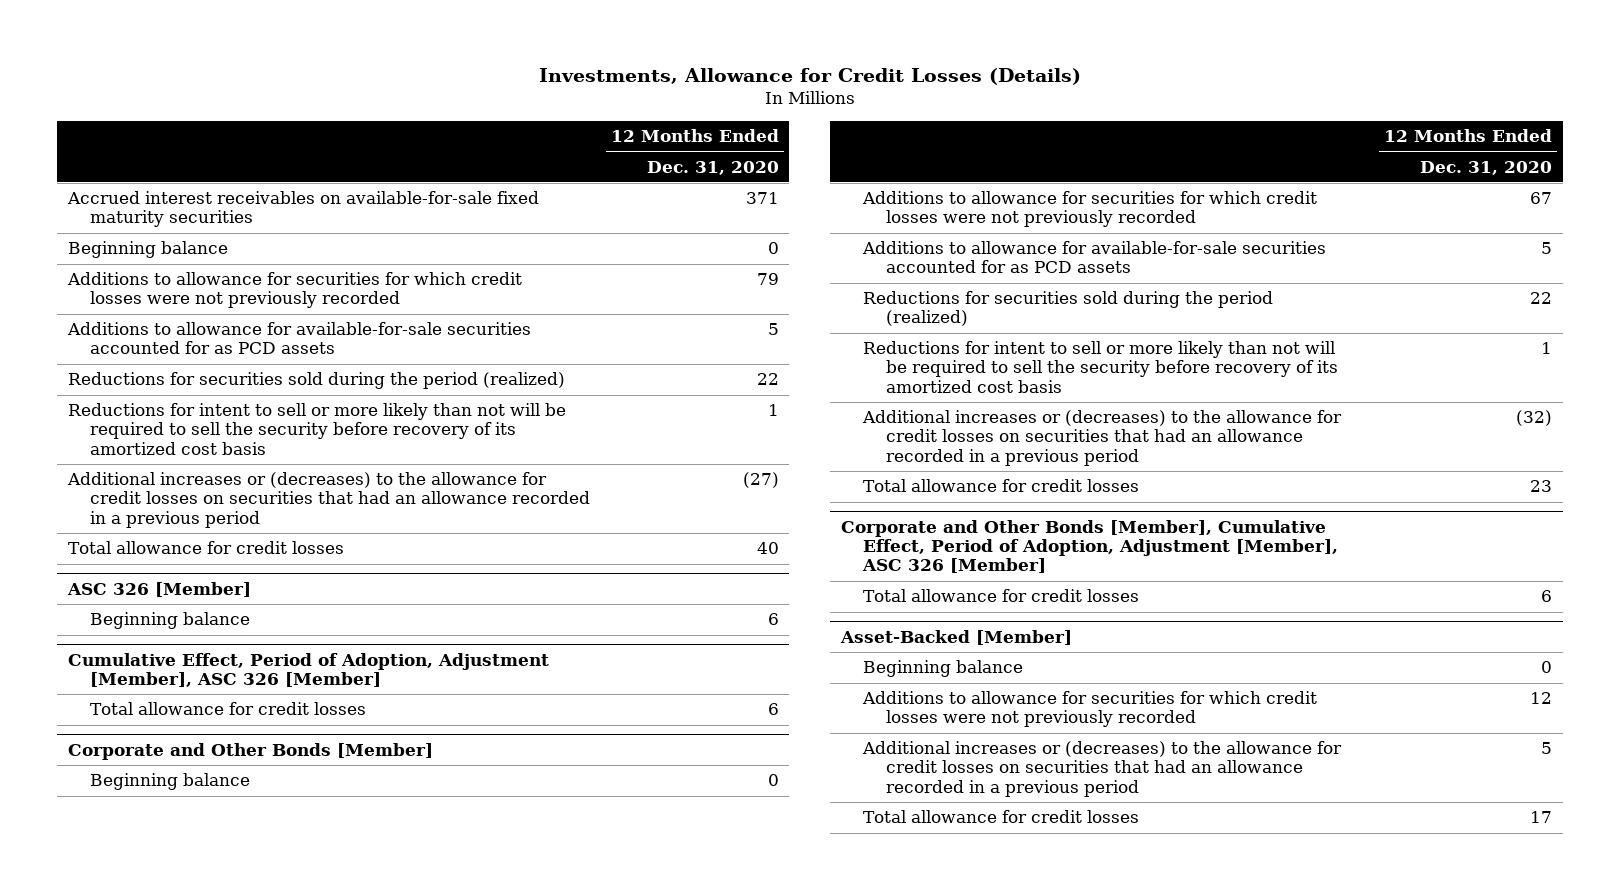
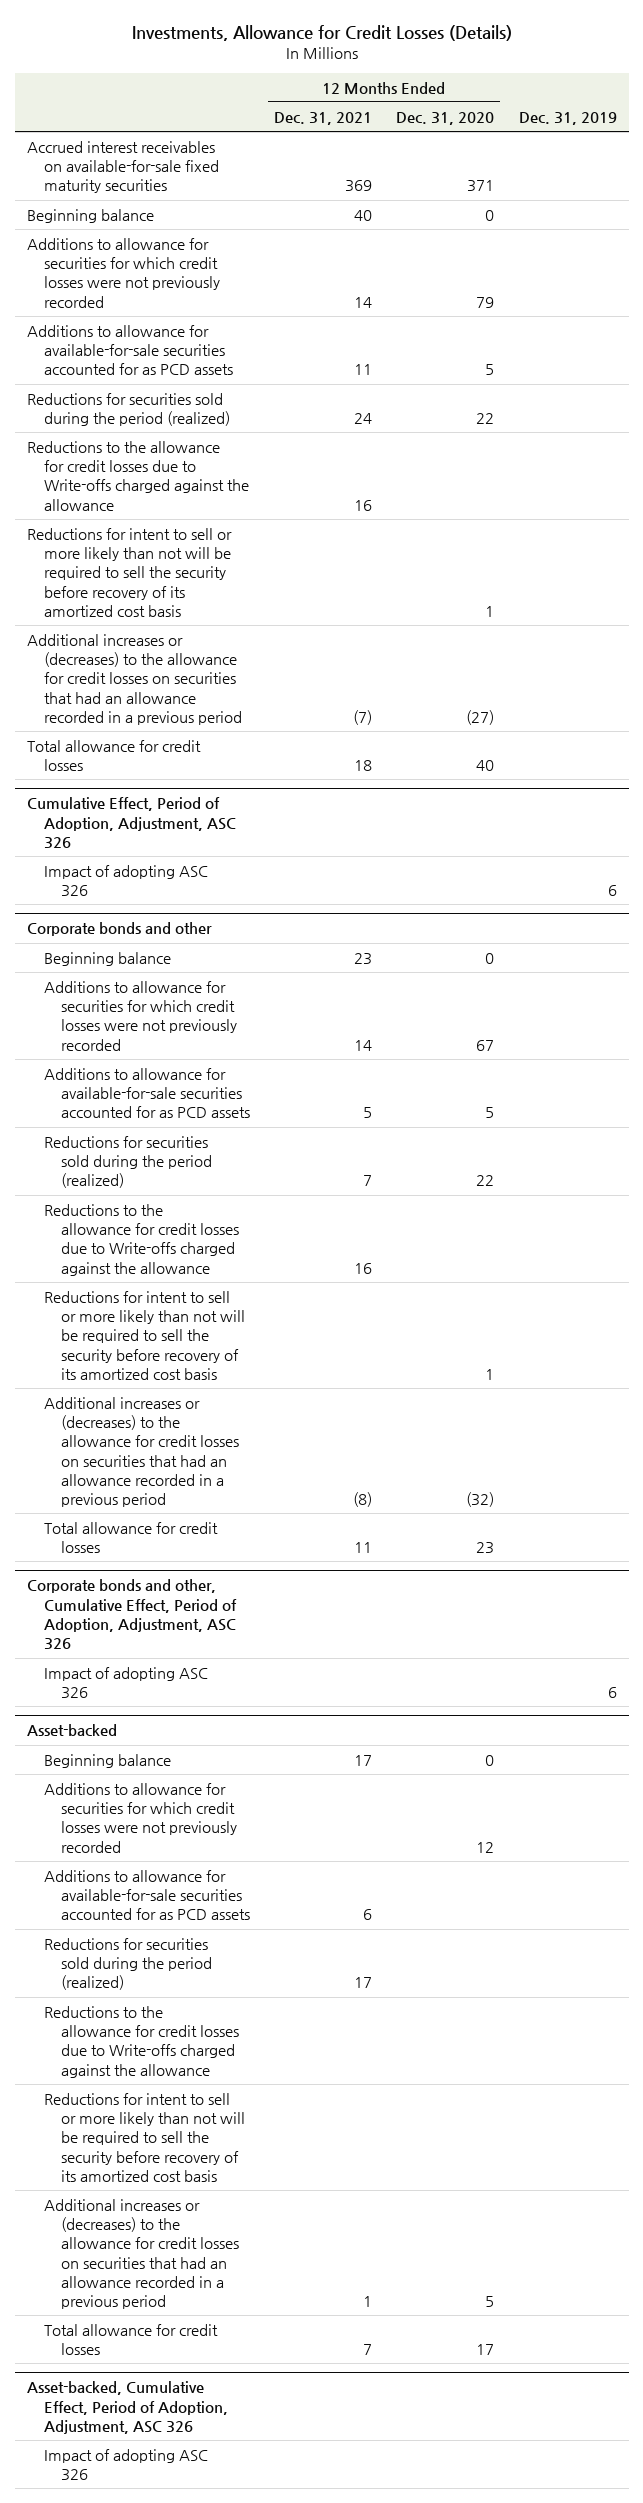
- | 12 Months Ended Dec. 31, 2020
+ | 12 Months Ended Dec. 31, 2021 | 12 Months Ended Dec. 31, 2020 | Dec. 31, 2019
+ Reductions to the allowance for credit losses due to Write-offs charged against the allowance | 16 | |
- ASC 326 [Member]
- Beginning balance | 6
- Cumulative Effect, Period of Adoption, Adjustment [Member], ASC 326 [Member]
- Total allowance for credit losses | 6
- Corporate and Other Bonds [Member]
+ Cumulative Effect, Period of Adoption, Adjustment, ASC 326
+ Impact of adopting ASC 326 | | | 6
+ Corporate bonds and other
+ Reductions to the allowance for credit losses due to Write-offs charged against the allowance | 16 | |
- Corporate and Other Bonds [Member], Cumulative Effect, Period of Adoption, Adjustment [Member], ASC 326 [Member]
- Total allowance for credit losses | 6
- Asset-Backed [Member]
+ Corporate bonds and other, Cumulative Effect, Period of Adoption, Adjustment, ASC 326
+ Impact of adopting ASC 326 | | | 6
+ Asset-backed
+ Additions to allowance for available-for-sale securities accounted for as PCD assets | 6 | |
+ Reductions for securities sold during the period (realized) | 17 | |
+ Reductions to the allowance for credit losses due to Write-offs charged against the allowance
+ Reductions for intent to sell or more likely than not will be required to sell the security before recovery of its amortized cost basis
+ Asset-backed, Cumulative Effect, Period of Adoption, Adjustment, ASC 326
+ Impact of adopting ASC 326

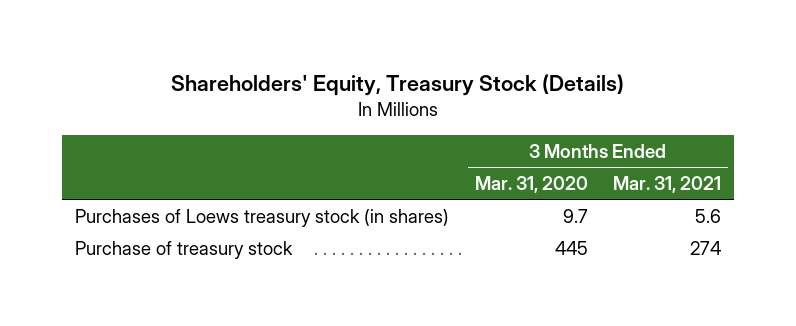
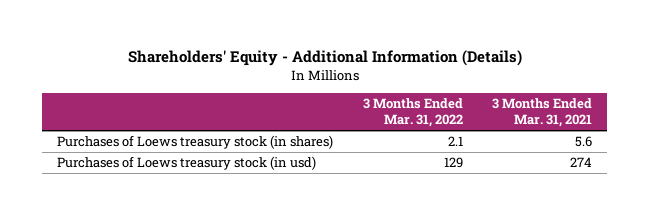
- Shareholders' Equity, Treasury Stock (Details)
+ Shareholders' Equity - Additional Information (Details)
- | 3 Months Ended Mar. 31, 2020 | 3 Months Ended Mar. 31, 2021
+ | 3 Months Ended Mar. 31, 2022 | 3 Months Ended Mar. 31, 2021
- Purchase of treasury stock | 445 | 274
+ Purchases of Loews treasury stock (in usd) | 129 | 274

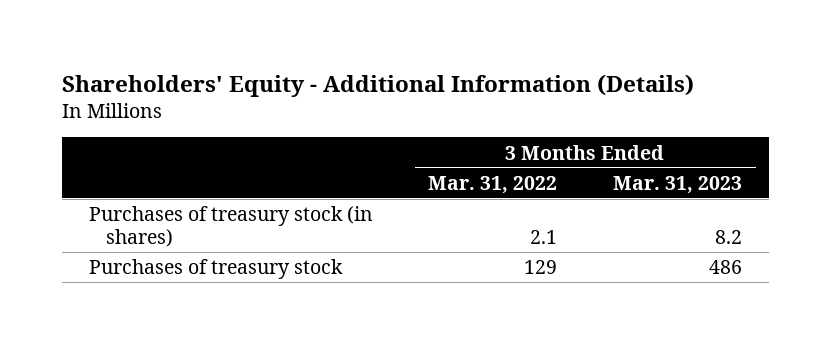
- | 3 Months Ended Mar. 31, 2022 | 3 Months Ended Mar. 31, 2021
+ | 3 Months Ended Mar. 31, 2022 | 3 Months Ended Mar. 31, 2023
- Purchases of Loews treasury stock (in shares) | 2.1 | 5.6
- Purchases of Loews treasury stock (in usd) | 129 | 274
+ Purchases of treasury stock (in shares) | 2.1 | 8.2
+ Purchases of treasury stock | 129 | 486

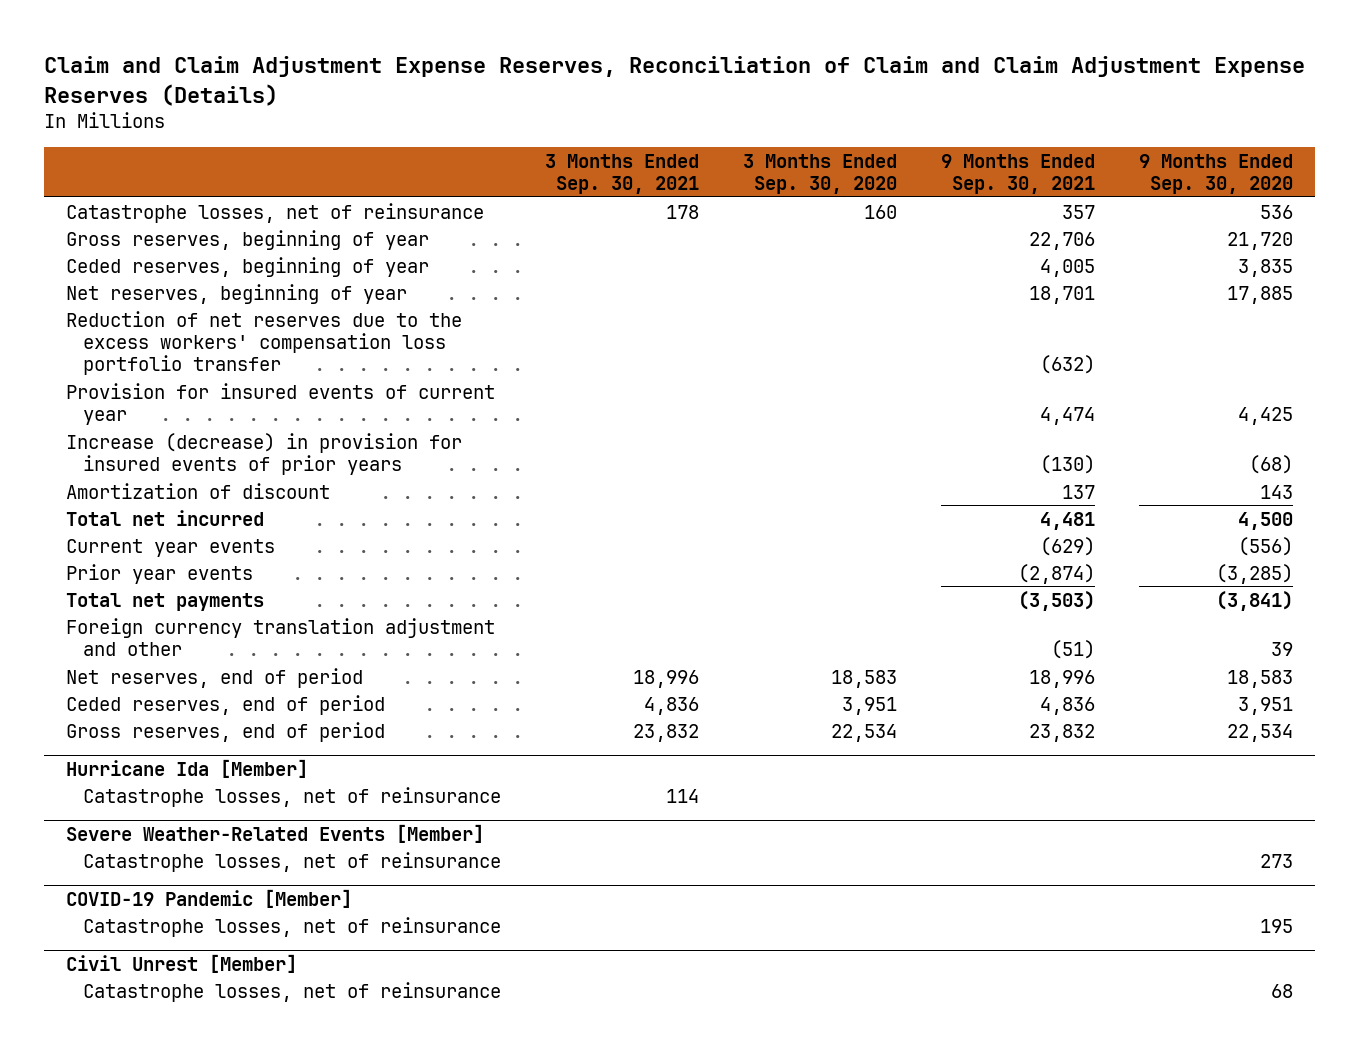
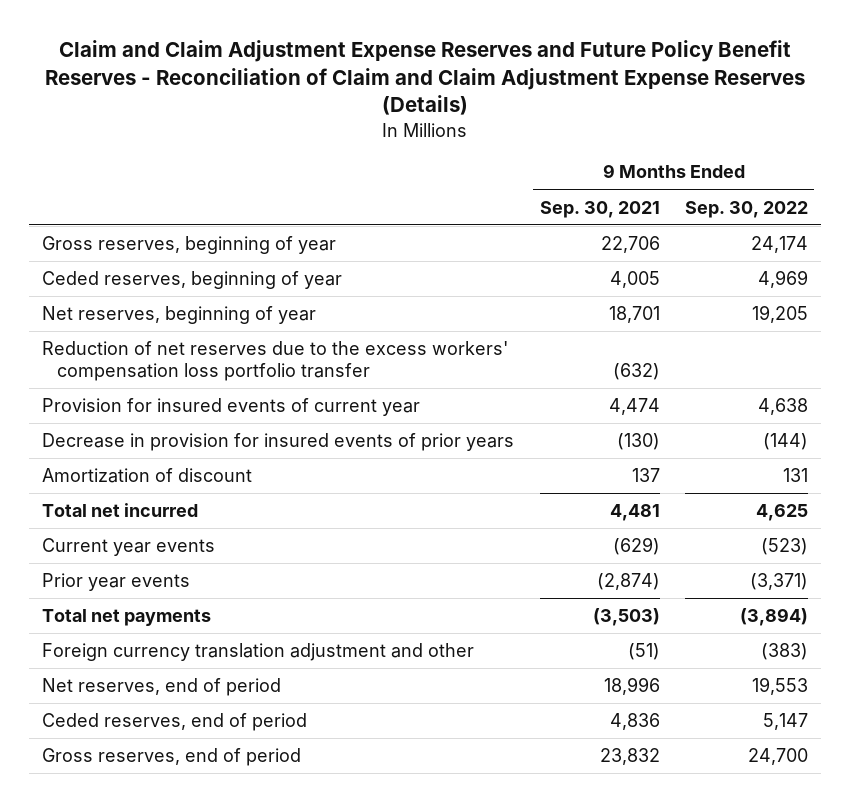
- Claim and Claim Adjustment Expense Reserves, Reconciliation of Claim and Claim Adjustment Expense Reserves (Details)
+ Claim and Claim Adjustment Expense Reserves and Future Policy Benefit Reserves - Reconciliation of Claim and Claim Adjustment Expense Reserves (Details)
- | 3 Months Ended Sep. 30, 2021 | 3 Months Ended Sep. 30, 2020 | 9 Months Ended Sep. 30, 2021 | 9 Months Ended Sep. 30, 2020
+ | 9 Months Ended Sep. 30, 2021 | 9 Months Ended Sep. 30, 2022
- Catastrophe losses, net of reinsurance | 178 | 160 | 357 | 536
- Increase (decrease) in provision for insured events of prior years | | | (130) | (68)
+ Decrease in provision for insured events of prior years | (130) | (144)
- Hurricane Ida [Member]
- Catastrophe losses, net of reinsurance | 114 | | |
- Severe Weather-Related Events [Member]
- Catastrophe losses, net of reinsurance | | | | 273
- COVID-19 Pandemic [Member]
- Catastrophe losses, net of reinsurance | | | | 195
- Civil Unrest [Member]
- Catastrophe losses, net of reinsurance | | | | 68

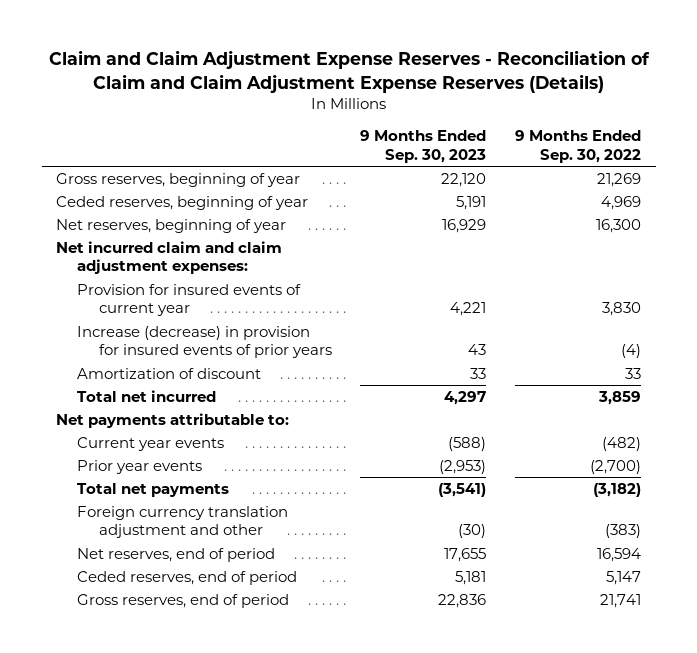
- Claim and Claim Adjustment Expense Reserves and Future Policy Benefit Reserves - Reconciliation of Claim and Claim Adjustment Expense Reserves (Details)
+ Claim and Claim Adjustment Expense Reserves - Reconciliation of Claim and Claim Adjustment Expense Reserves (Details)
- | 9 Months Ended Sep. 30, 2021 | 9 Months Ended Sep. 30, 2022
+ | 9 Months Ended Sep. 30, 2023 | 9 Months Ended Sep. 30, 2022
- Gross reserves, beginning of year | 22,706 | 24,174
+ Gross reserves, beginning of year | 22,120 | 21,269
- Net reserves, beginning of year | 18,701 | 19,205
- Reduction of net reserves due to the excess workers' compensation loss portfolio transfer | (632) |
- Provision for insured events of current year | 4,474 | 4,638
- Decrease in provision for insured events of prior years | (130) | (144)
- Amortization of discount | 137 | 131
- Total net incurred | 4,481 | 4,625
- Current year events | (629) | (523)
- Prior year events | (2,874) | (3,371)
- Total net payments | (3,503) | (3,894)
+ Net reserves, beginning of year | 16,929 | 16,300
+ Net incurred claim and claim adjustment expenses:
+ Provision for insured events of current year | 4,221 | 3,830
+ Increase (decrease) in provision for insured events of prior years | 43 | (4)
+ Amortization of discount | 33 | 33
+ Total net incurred | 4,297 | 3,859
+ Net payments attributable to:
+ Current year events | (588) | (482)
+ Prior year events | (2,953) | (2,700)
+ Total net payments | (3,541) | (3,182)
- Net reserves, end of period | 18,996 | 19,553
+ Net reserves, end of period | 17,655 | 16,594
- Gross reserves, end of period | 23,832 | 24,700
+ Gross reserves, end of period | 22,836 | 21,741

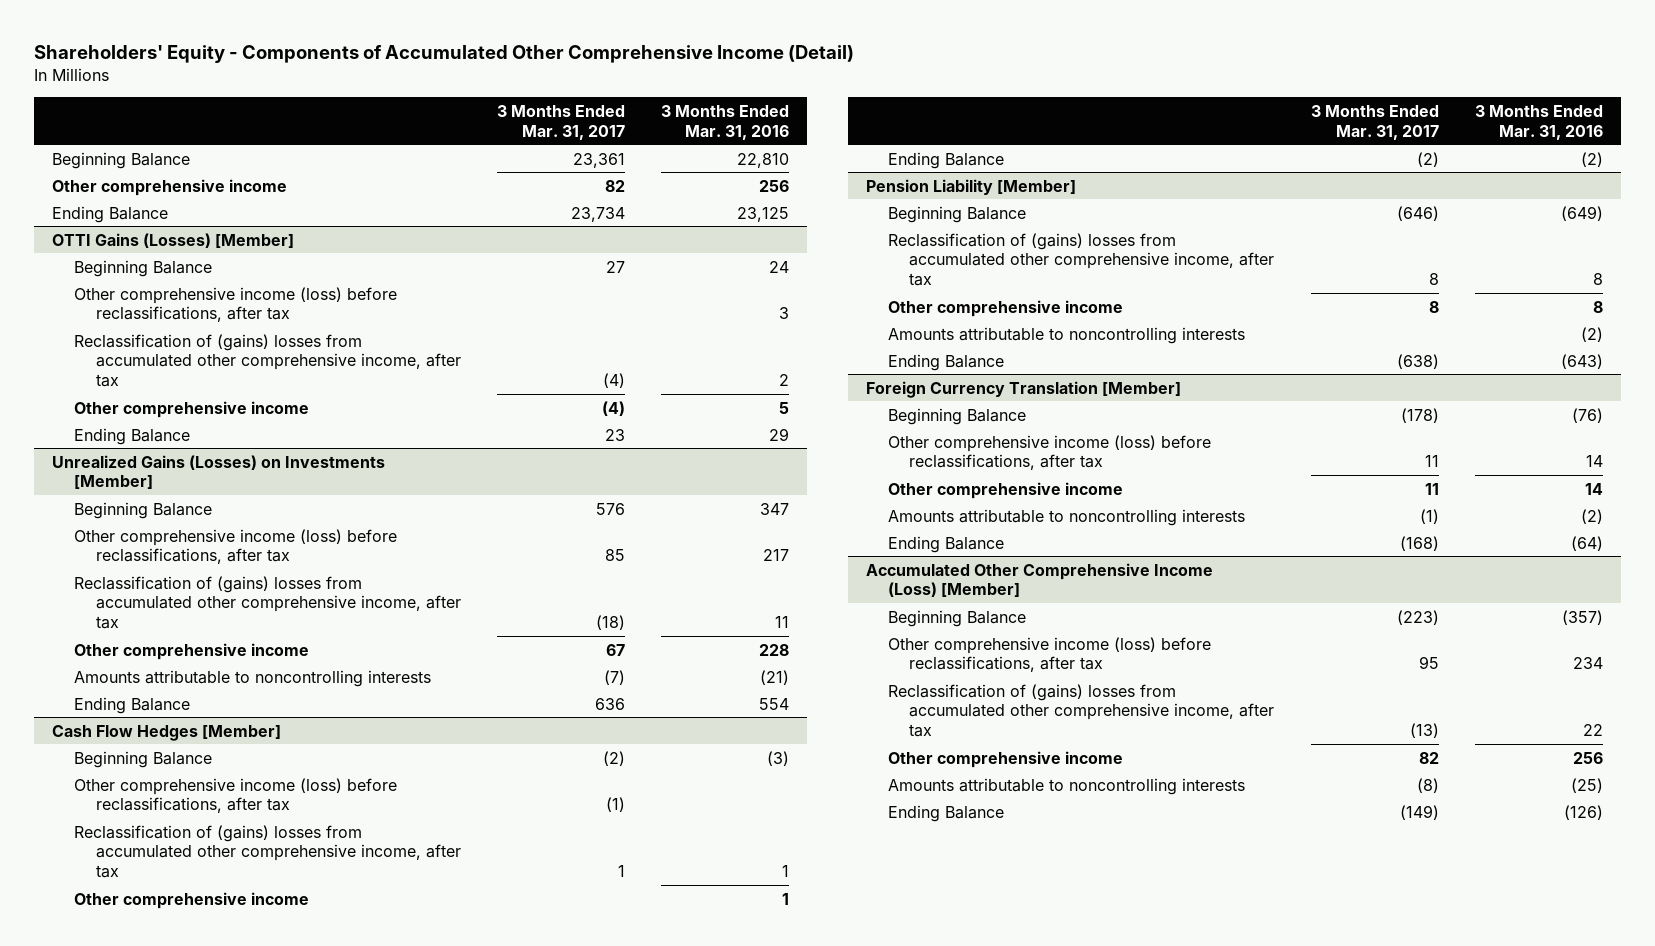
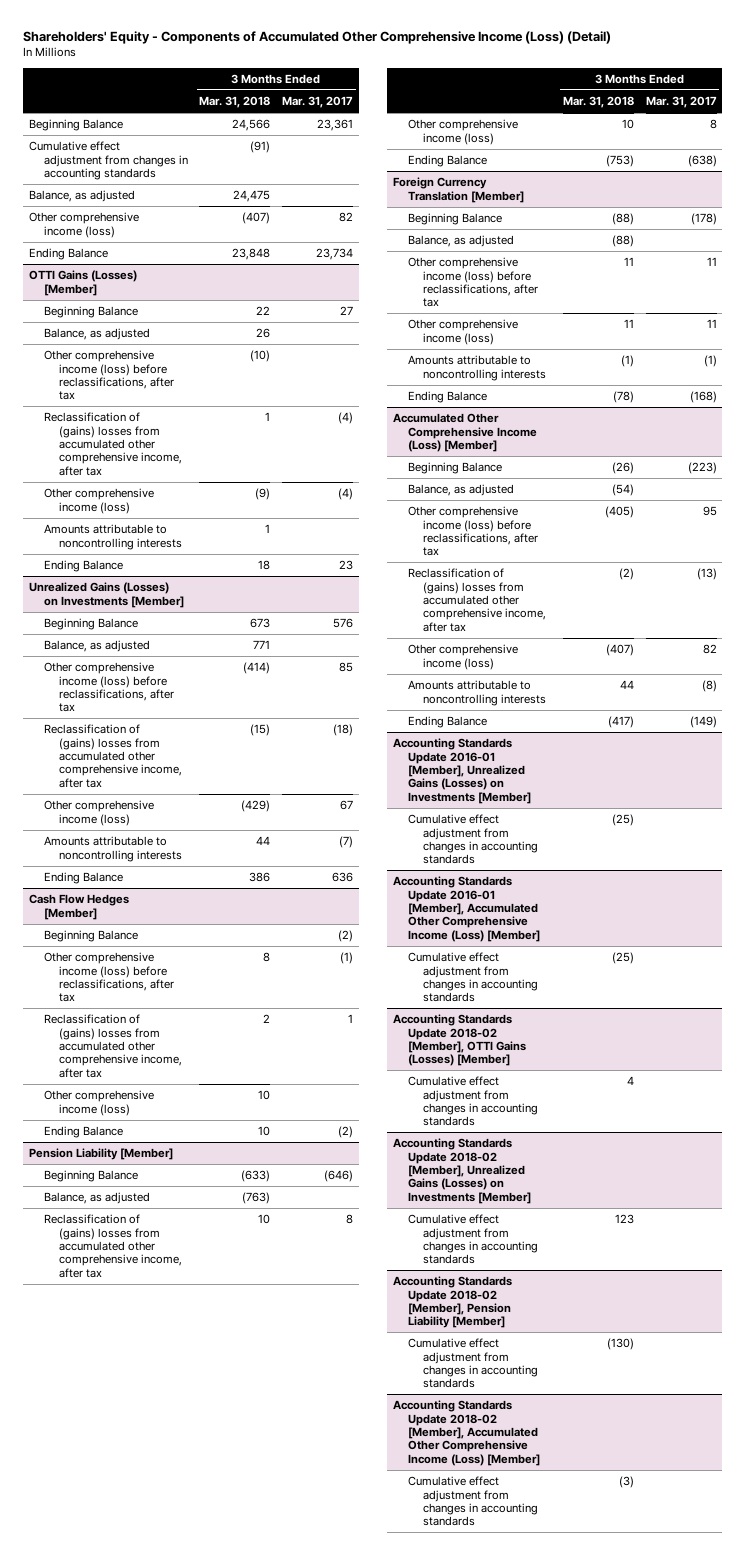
- Shareholders' Equity - Components of Accumulated Other Comprehensive Income (Detail)
+ Shareholders' Equity - Components of Accumulated Other Comprehensive Income (Loss) (Detail)
- | 3 Months Ended Mar. 31, 2017 | 3 Months Ended Mar. 31, 2016
+ | 3 Months Ended Mar. 31, 2018 | 3 Months Ended Mar. 31, 2017
- Other comprehensive income | 82 | 256
+ Cumulative effect adjustment from changes in accounting standards | (91) |
+ Balance, as adjusted | 24,475 |
+ Other comprehensive income (loss) | (407) | 82
@ OTTI Gains (Losses) [Member]
+ Balance, as adjusted | 26 |
- Other comprehensive income | (4) | 5
+ Other comprehensive income (loss) | (9) | (4)
+ Amounts attributable to noncontrolling interests | 1 |
@ Unrealized Gains (Losses) on Investments [Member]
+ Balance, as adjusted | 771 |
- Other comprehensive income | 67 | 228
+ Other comprehensive income (loss) | (429) | 67
@ Cash Flow Hedges [Member]
- Other comprehensive income | | 1
+ Other comprehensive income (loss) | 10 |
@ Pension Liability [Member]
+ Balance, as adjusted | (763) |
- Other comprehensive income | 8 | 8
- Amounts attributable to noncontrolling interests | | (2)
+ Other comprehensive income (loss) | 10 | 8
@ Foreign Currency Translation [Member]
+ Balance, as adjusted | (88) |
- Other comprehensive income | 11 | 14
+ Other comprehensive income (loss) | 11 | 11
@ Accumulated Other Comprehensive Income (Loss) [Member]
+ Balance, as adjusted | (54) |
- Other comprehensive income | 82 | 256
+ Other comprehensive income (loss) | (407) | 82
+ Accounting Standards Update 2016-01 [Member], Unrealized Gains (Losses) on Investments [Member]
+ Cumulative effect adjustment from changes in accounting standards | (25) |
+ Accounting Standards Update 2016-01 [Member], Accumulated Other Comprehensive Income (Loss) [Member]
+ Cumulative effect adjustment from changes in accounting standards | (25) |
+ Accounting Standards Update 2018-02 [Member], OTTI Gains (Losses) [Member]
+ Cumulative effect adjustment from changes in accounting standards | 4 |
+ Accounting Standards Update 2018-02 [Member], Unrealized Gains (Losses) on Investments [Member]
+ Cumulative effect adjustment from changes in accounting standards | 123 |
+ Accounting Standards Update 2018-02 [Member], Pension Liability [Member]
+ Cumulative effect adjustment from changes in accounting standards | (130) |
+ Accounting Standards Update 2018-02 [Member], Accumulated Other Comprehensive Income (Loss) [Member]
+ Cumulative effect adjustment from changes in accounting standards | (3) |

